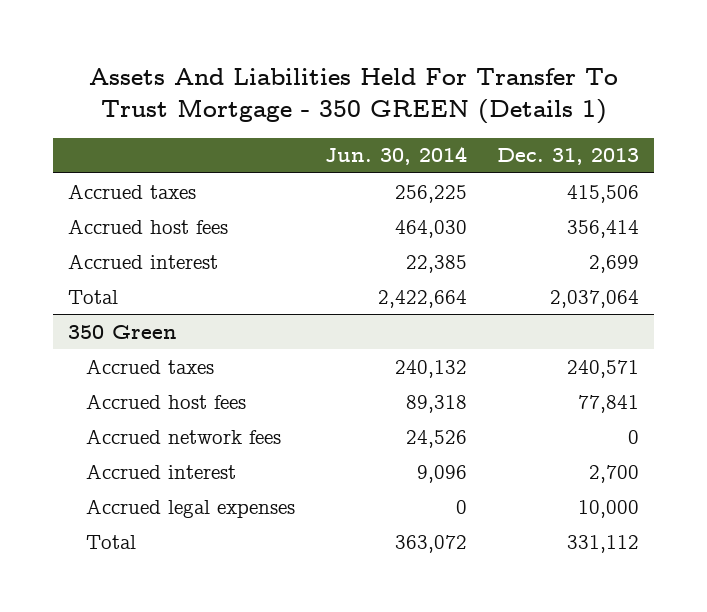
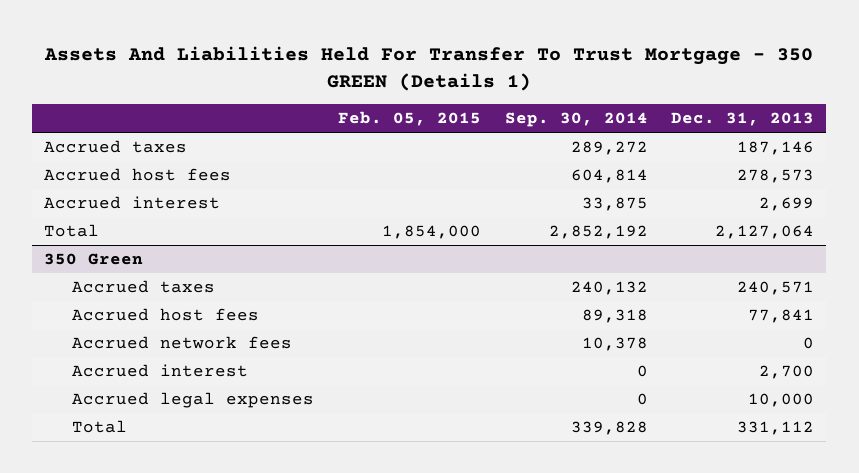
- | Jun. 30, 2014 | Dec. 31, 2013
+ | Feb. 05, 2015 | Sep. 30, 2014 | Dec. 31, 2013
- Accrued taxes | 256,225 | 415,506
- Accrued host fees | 464,030 | 356,414
+ Accrued taxes | | 289,272 | 187,146
+ Accrued host fees | | 604,814 | 278,573
- Total | 2,422,664 | 2,037,064
+ Total | 1,854,000 | 2,852,192 | 2,127,064

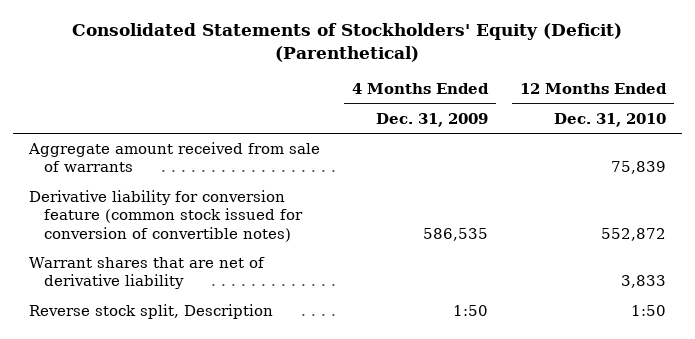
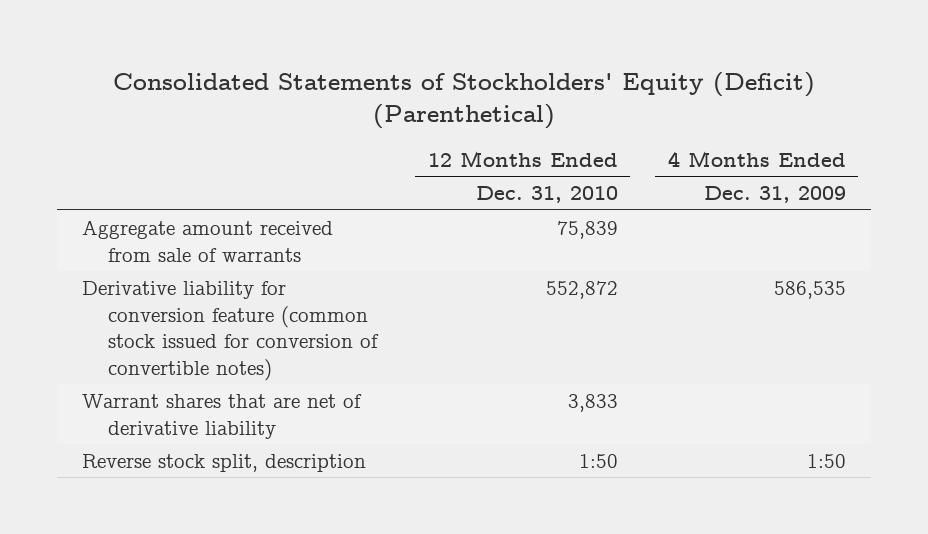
- | 4 Months Ended Dec. 31, 2009 | 12 Months Ended Dec. 31, 2010
+ | 12 Months Ended Dec. 31, 2010 | 4 Months Ended Dec. 31, 2009
- Reverse stock split, Description | 1:50 | 1:50
+ Reverse stock split, description | 1:50 | 1:50

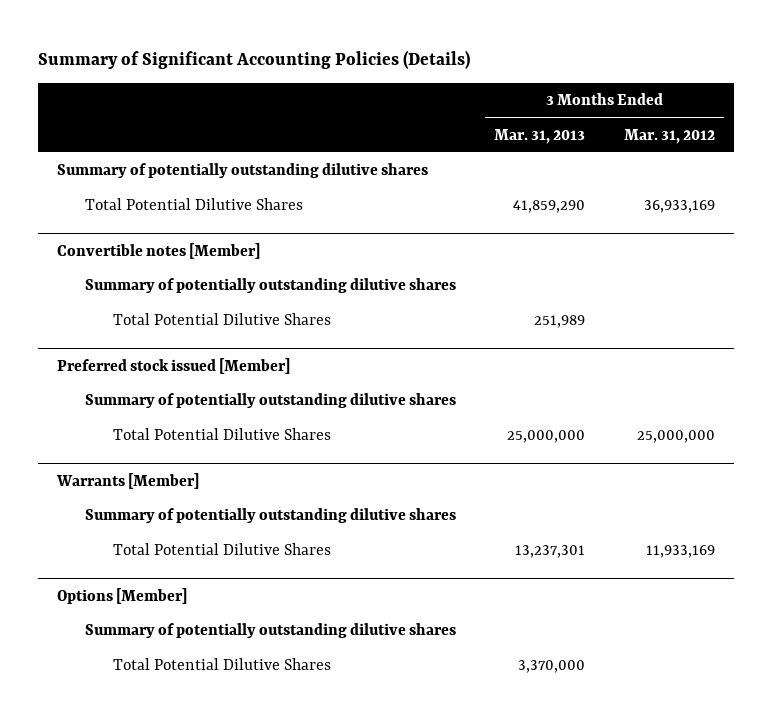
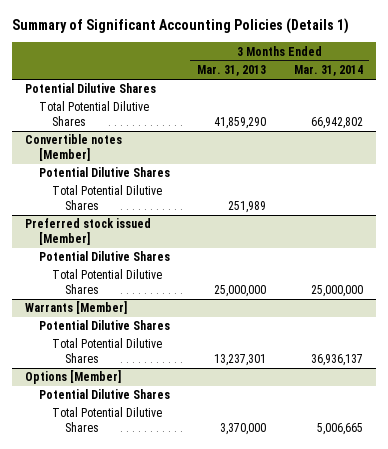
- Summary of Significant Accounting Policies (Details)
+ Summary of Significant Accounting Policies (Details 1)
- | 3 Months Ended Mar. 31, 2013 | 3 Months Ended Mar. 31, 2012
+ | 3 Months Ended Mar. 31, 2013 | 3 Months Ended Mar. 31, 2014
- Summary of potentially outstanding dilutive shares
+ Potential Dilutive Shares
@ Convertible notes [Member]
- Summary of potentially outstanding dilutive shares
+ Potential Dilutive Shares
@ Preferred stock issued [Member]
- Summary of potentially outstanding dilutive shares
+ Potential Dilutive Shares
@ Warrants [Member]
- Summary of potentially outstanding dilutive shares
+ Potential Dilutive Shares
@ Options [Member]
- Summary of potentially outstanding dilutive shares
+ Potential Dilutive Shares

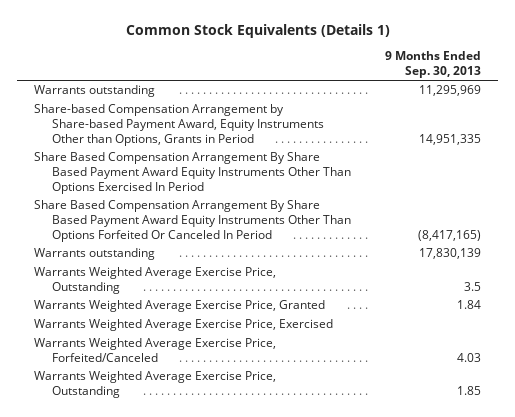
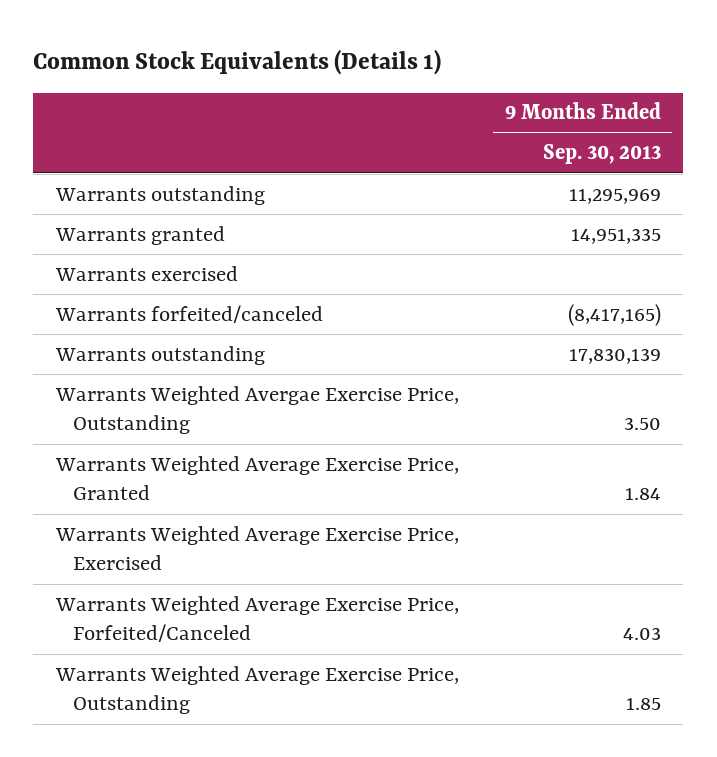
- Share-based Compensation Arrangement by Share-based Payment Award, Equity Instruments Other than Options, Grants in Period | 14,951,335
- Share Based Compensation Arrangement By Share Based Payment Award Equity Instruments Other Than Options Exercised In Period
- Share Based Compensation Arrangement By Share Based Payment Award Equity Instruments Other Than Options Forfeited Or Canceled In Period | (8,417,165)
+ Warrants granted | 14,951,335
+ Warrants exercised
+ Warrants forfeited/canceled | (8,417,165)
- Warrants Weighted Average Exercise Price, Outstanding | 3.5
+ Warrants Weighted Avergae Exercise Price, Outstanding | 3.50

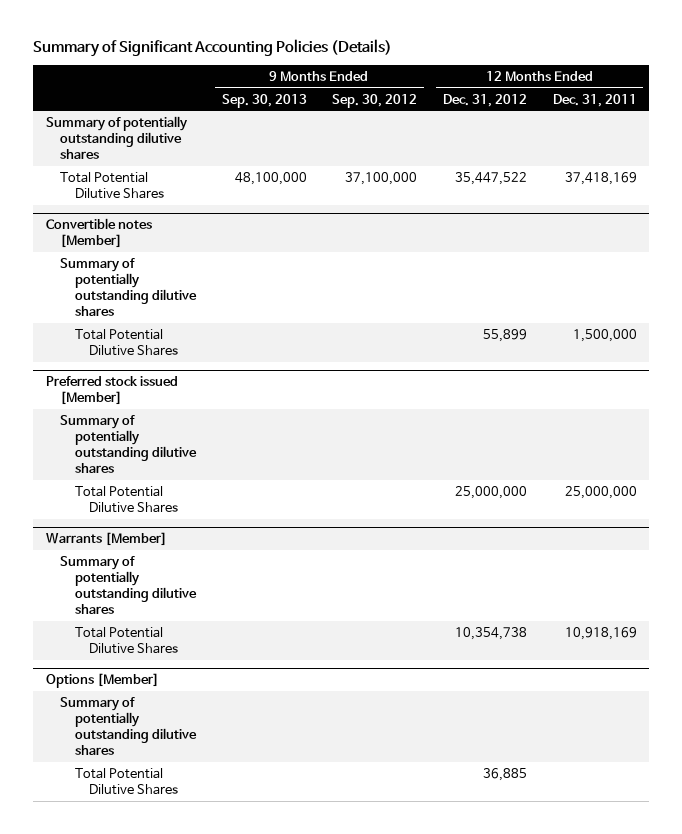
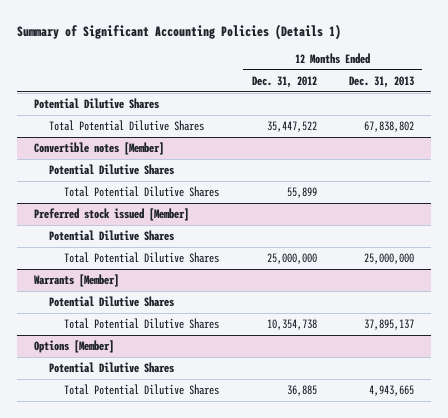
- Summary of Significant Accounting Policies (Details)
+ Summary of Significant Accounting Policies (Details 1)
- | 9 Months Ended Sep. 30, 2013 | 9 Months Ended Sep. 30, 2012 | 12 Months Ended Dec. 31, 2012 | 12 Months Ended Dec. 31, 2011
+ | 12 Months Ended Dec. 31, 2012 | 12 Months Ended Dec. 31, 2013
- Summary of potentially outstanding dilutive shares
+ Potential Dilutive Shares
@ Convertible notes [Member]
- Summary of potentially outstanding dilutive shares
+ Potential Dilutive Shares
@ Preferred stock issued [Member]
- Summary of potentially outstanding dilutive shares
+ Potential Dilutive Shares
@ Warrants [Member]
- Summary of potentially outstanding dilutive shares
+ Potential Dilutive Shares
@ Options [Member]
- Summary of potentially outstanding dilutive shares
+ Potential Dilutive Shares

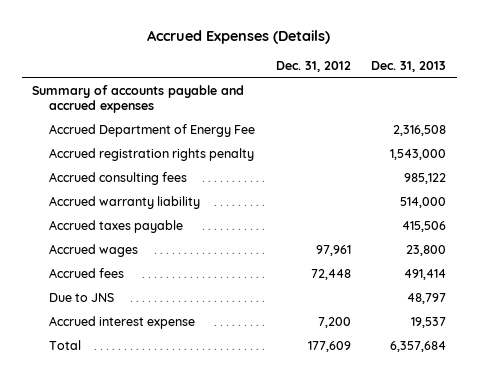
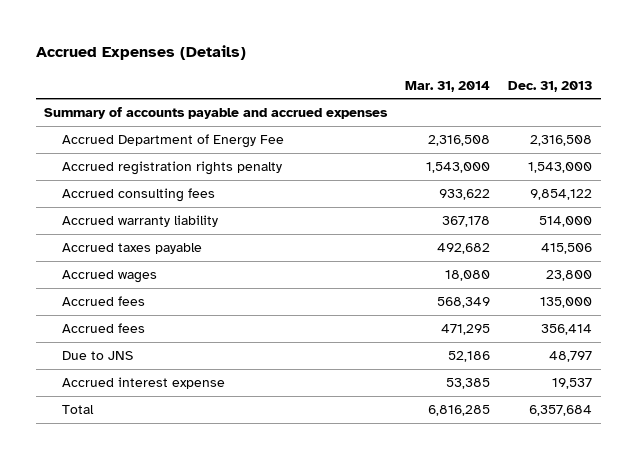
- | Dec. 31, 2012 | Dec. 31, 2013
+ | Mar. 31, 2014 | Dec. 31, 2013
- Accrued consulting fees | | 985,122
+ Accrued consulting fees | 933,622 | 9,854,122
- Accrued fees | 72,448 | 491,414
+ Accrued fees | 568,349 | 135,000
+ Accrued fees | 471,295 | 356,414

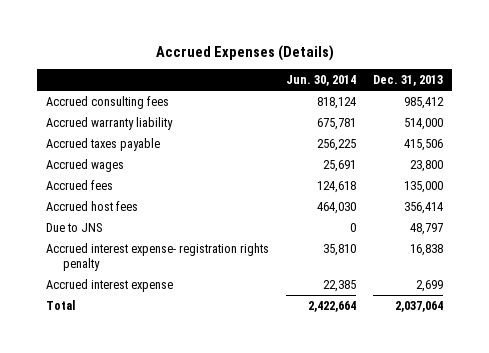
- | Mar. 31, 2014 | Dec. 31, 2013
+ | Jun. 30, 2014 | Dec. 31, 2013
- Summary of accounts payable and accrued expenses
- Accrued Department of Energy Fee | 2,316,508 | 2,316,508
- Accrued registration rights penalty | 1,543,000 | 1,543,000
- Accrued consulting fees | 933,622 | 9,854,122
+ Accrued consulting fees | 818,124 | 985,412
- Accrued fees | 471,295 | 356,414
+ Accrued host fees | 464,030 | 356,414
- Accrued interest expense | 53,385 | 19,537
- Total | 6,816,285 | 6,357,684
+ Accrued interest expense- registration rights penalty | 35,810 | 16,838
+ Accrued interest expense | 22,385 | 2,699
+ Total | 2,422,664 | 2,037,064

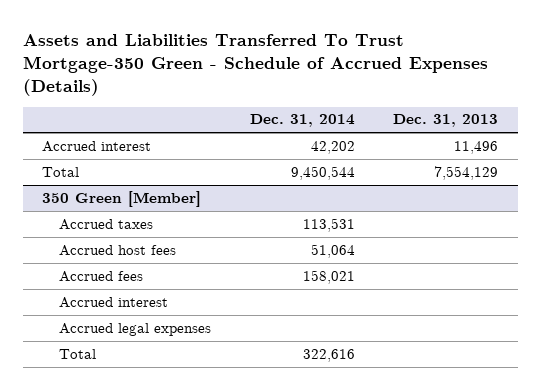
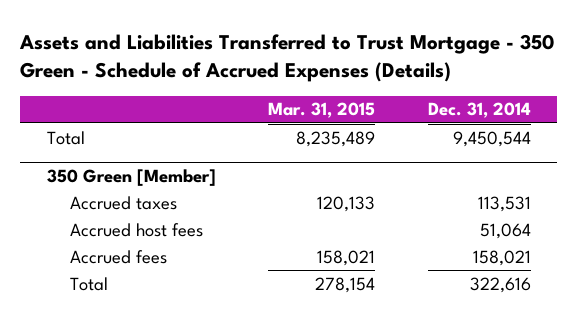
- Assets and Liabilities Transferred To Trust Mortgage-350 Green - Schedule of Accrued Expenses (Details)
+ Assets and Liabilities Transferred to Trust Mortgage - 350 Green - Schedule of Accrued Expenses (Details)
- | Dec. 31, 2014 | Dec. 31, 2013
+ | Mar. 31, 2015 | Dec. 31, 2014
- Accrued interest | 42,202 | 11,496
@ 350 Green [Member]
- Accrued interest
- Accrued legal expenses

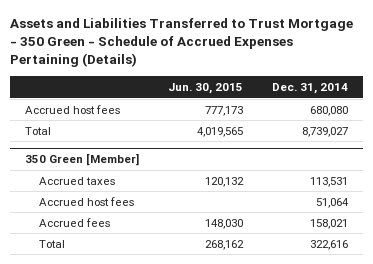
- Assets and Liabilities Transferred to Trust Mortgage - 350 Green - Schedule of Accrued Expenses (Details)
+ Assets and Liabilities Transferred to Trust Mortgage - 350 Green - Schedule of Accrued Expenses Pertaining (Details)
- | Mar. 31, 2015 | Dec. 31, 2014
+ | Jun. 30, 2015 | Dec. 31, 2014
- Total | 8,235,489 | 9,450,544
+ Accrued host fees | 777,173 | 680,080
+ Total | 4,019,565 | 8,739,027

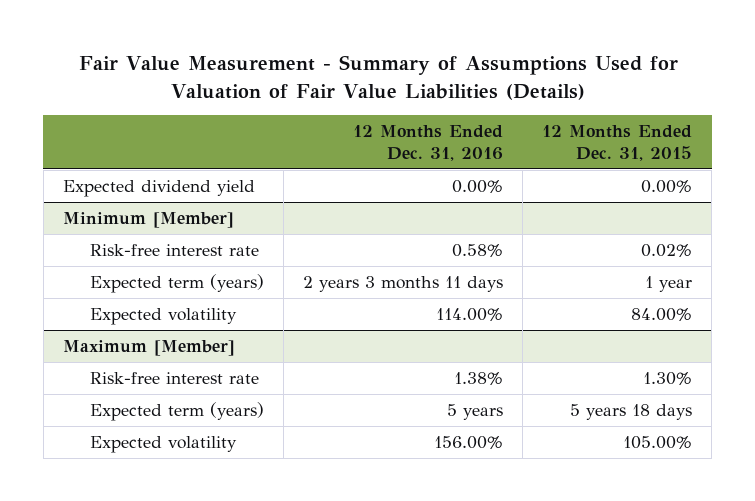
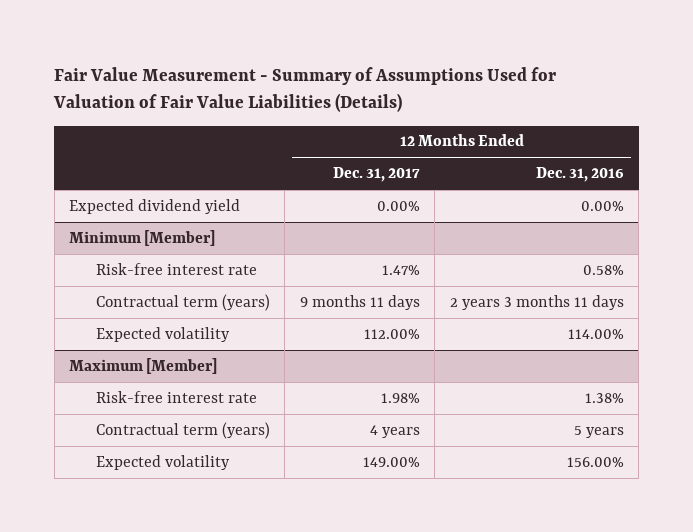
- | 12 Months Ended Dec. 31, 2016 | 12 Months Ended Dec. 31, 2015
+ | 12 Months Ended Dec. 31, 2017 | 12 Months Ended Dec. 31, 2016
@ Minimum [Member]
- Expected term (years) | 2 years 3 months 11 days | 1 year
+ Contractual term (years) | 9 months 11 days | 2 years 3 months 11 days
@ Maximum [Member]
- Expected term (years) | 5 years | 5 years 18 days
+ Contractual term (years) | 4 years | 5 years

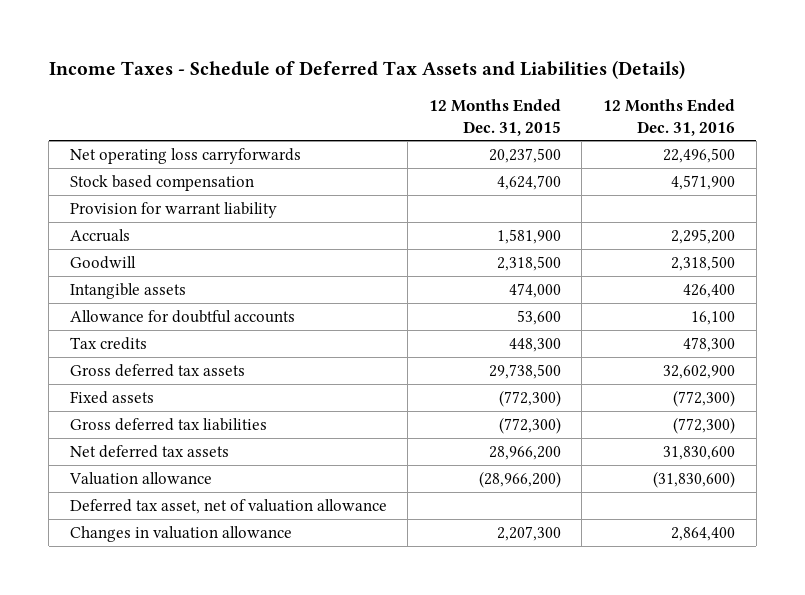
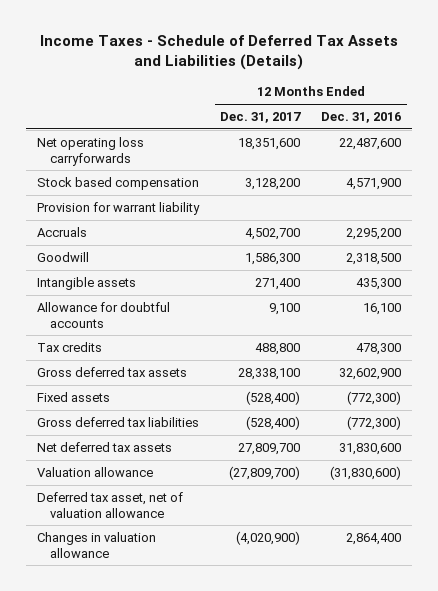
- | 12 Months Ended Dec. 31, 2015 | 12 Months Ended Dec. 31, 2016
+ | 12 Months Ended Dec. 31, 2017 | 12 Months Ended Dec. 31, 2016
- Net operating loss carryforwards | 20,237,500 | 22,496,500
+ Net operating loss carryforwards | 18,351,600 | 22,487,600
- Intangible assets | 474,000 | 426,400
+ Intangible assets | 271,400 | 435,300

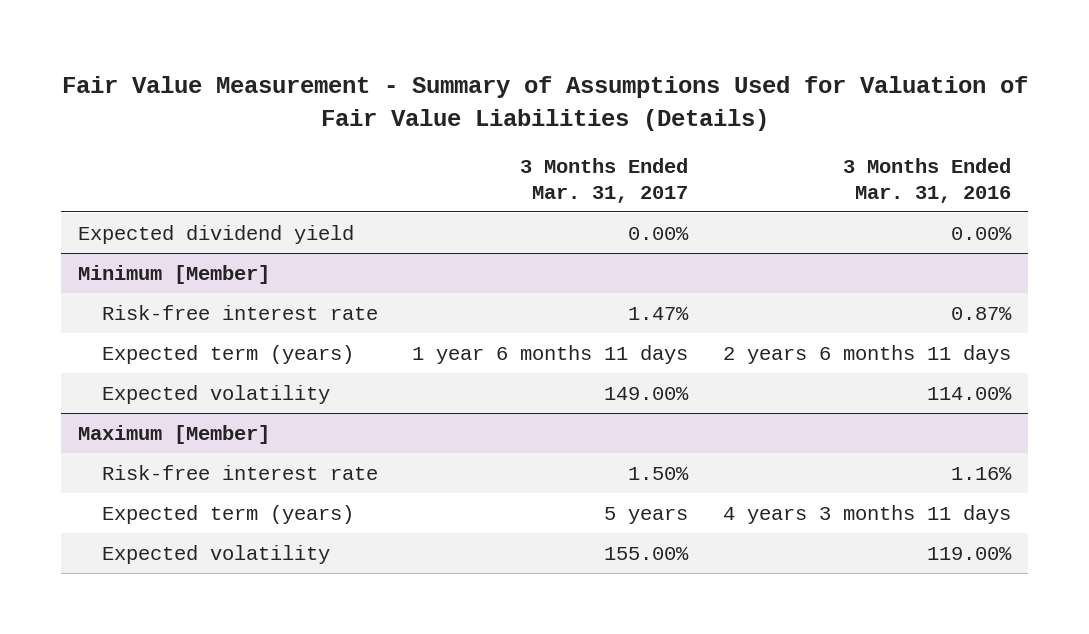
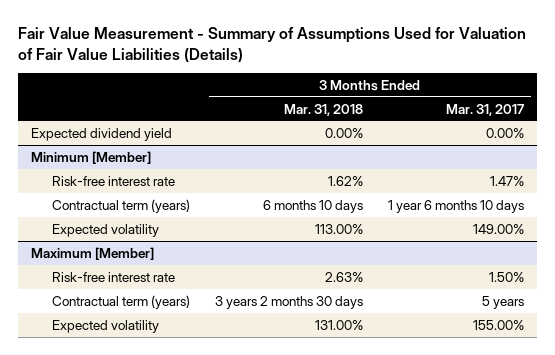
- | 3 Months Ended Mar. 31, 2017 | 3 Months Ended Mar. 31, 2016
+ | 3 Months Ended Mar. 31, 2018 | 3 Months Ended Mar. 31, 2017
@ Minimum [Member]
- Expected term (years) | 1 year 6 months 11 days | 2 years 6 months 11 days
+ Contractual term (years) | 6 months 10 days | 1 year 6 months 10 days
@ Maximum [Member]
- Expected term (years) | 5 years | 4 years 3 months 11 days
+ Contractual term (years) | 3 years 2 months 30 days | 5 years

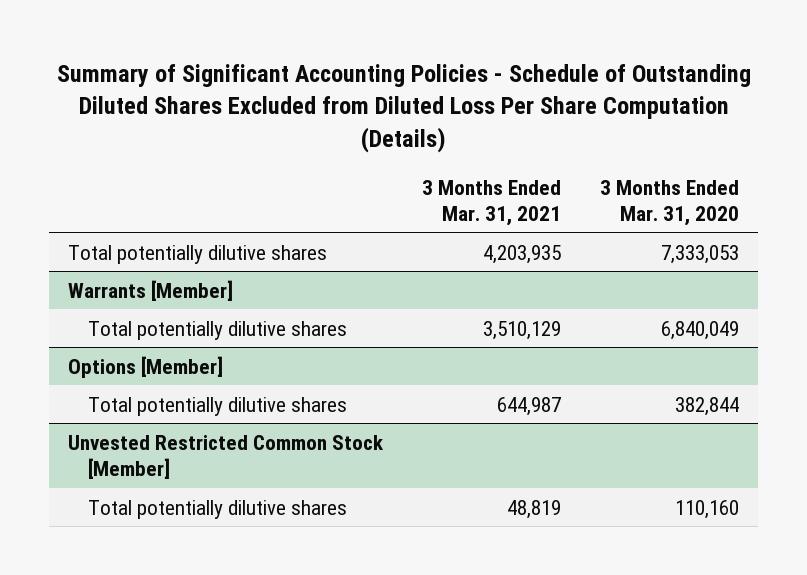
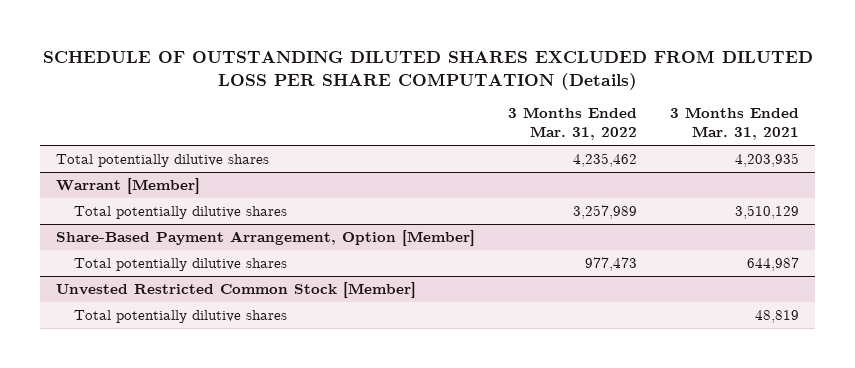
- Summary of Significant Accounting Policies - Schedule of Outstanding Diluted Shares Excluded from Diluted Loss Per Share Computation (Details)
+ SCHEDULE OF OUTSTANDING DILUTED SHARES EXCLUDED FROM DILUTED LOSS PER SHARE COMPUTATION (Details)
- | 3 Months Ended Mar. 31, 2021 | 3 Months Ended Mar. 31, 2020
+ | 3 Months Ended Mar. 31, 2022 | 3 Months Ended Mar. 31, 2021
- Warrants [Member]
+ Warrant [Member]
- Options [Member]
+ Share-Based Payment Arrangement, Option [Member]

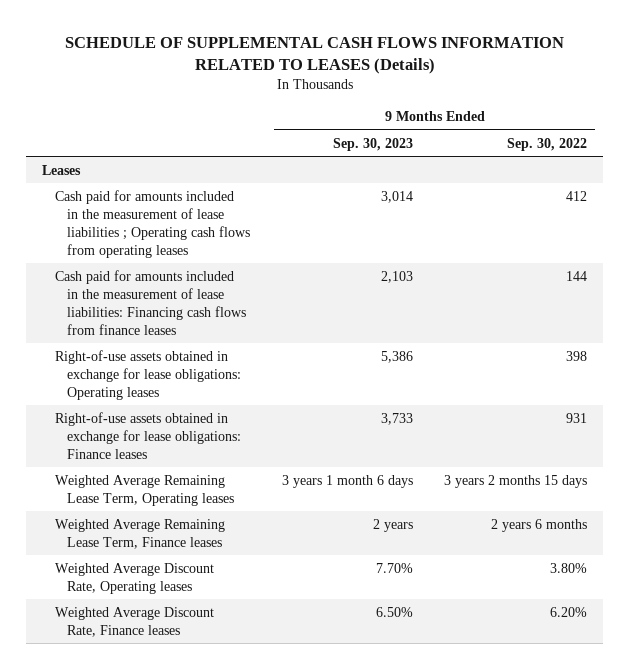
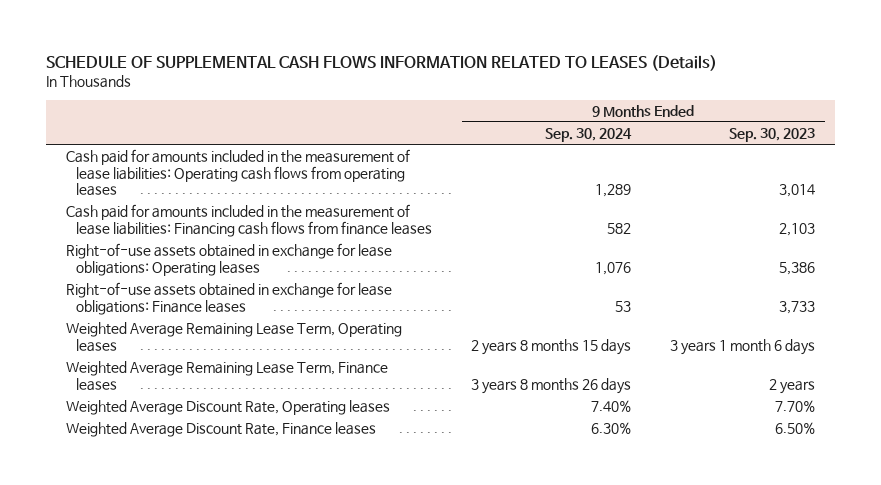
- | 9 Months Ended Sep. 30, 2023 | 9 Months Ended Sep. 30, 2022
+ | 9 Months Ended Sep. 30, 2024 | 9 Months Ended Sep. 30, 2023
- Leases
- Cash paid for amounts included in the measurement of lease liabilities ; Operating cash flows from operating leases | 3,014 | 412
+ Cash paid for amounts included in the measurement of lease liabilities: Operating cash flows from operating leases | 1,289 | 3,014

